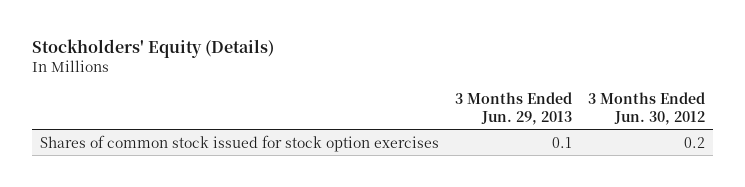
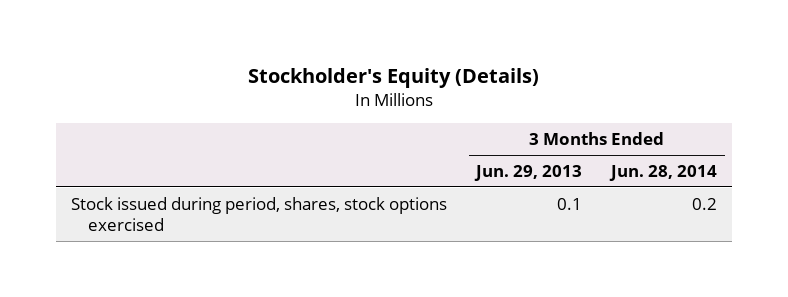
- Stockholders' Equity (Details)
+ Stockholder's Equity (Details)
- | 3 Months Ended Jun. 29, 2013 | 3 Months Ended Jun. 30, 2012
+ | 3 Months Ended Jun. 29, 2013 | 3 Months Ended Jun. 28, 2014
- Shares of common stock issued for stock option exercises | 0.1 | 0.2
+ Stock issued during period, shares, stock options exercised | 0.1 | 0.2

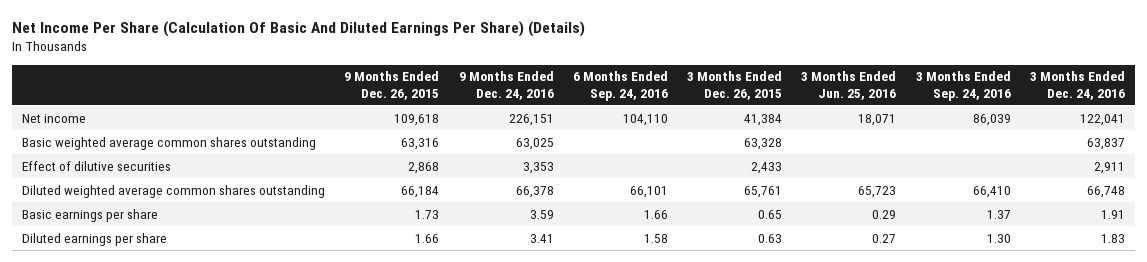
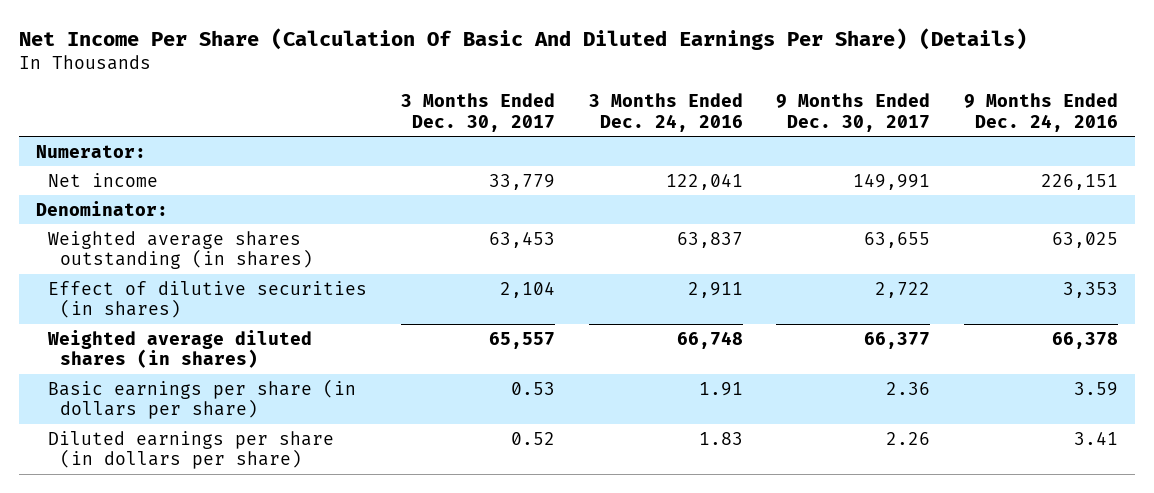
- | 9 Months Ended Dec. 26, 2015 | 9 Months Ended Dec. 24, 2016 | 6 Months Ended Sep. 24, 2016 | 3 Months Ended Dec. 26, 2015 | 3 Months Ended Jun. 25, 2016 | 3 Months Ended Sep. 24, 2016 | 3 Months Ended Dec. 24, 2016
+ | 3 Months Ended Dec. 30, 2017 | 3 Months Ended Dec. 24, 2016 | 9 Months Ended Dec. 30, 2017 | 9 Months Ended Dec. 24, 2016
+ Numerator:
- Basic weighted average common shares outstanding | 63,316 | 63,025 | | 63,328 | | | 63,837
- Effect of dilutive securities | 2,868 | 3,353 | | 2,433 | | | 2,911
- Diluted weighted average common shares outstanding | 66,184 | 66,378 | 66,101 | 65,761 | 65,723 | 66,410 | 66,748
- Basic earnings per share | 1.73 | 3.59 | 1.66 | 0.65 | 0.29 | 1.37 | 1.91
- Diluted earnings per share | 1.66 | 3.41 | 1.58 | 0.63 | 0.27 | 1.30 | 1.83
+ Denominator:
+ Weighted average shares outstanding (in shares) | 63,453 | 63,837 | 63,655 | 63,025
+ Effect of dilutive securities (in shares) | 2,104 | 2,911 | 2,722 | 3,353
+ Weighted average diluted shares (in shares) | 65,557 | 66,748 | 66,377 | 66,378
+ Basic earnings per share (in dollars per share) | 0.53 | 1.91 | 2.36 | 3.59
+ Diluted earnings per share (in dollars per share) | 0.52 | 1.83 | 2.26 | 3.41

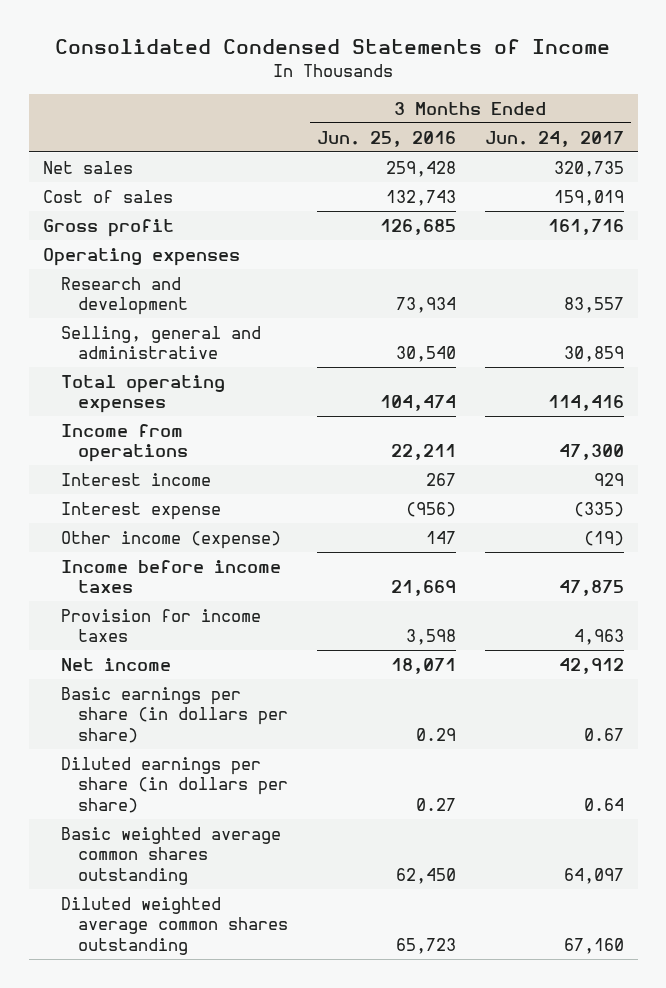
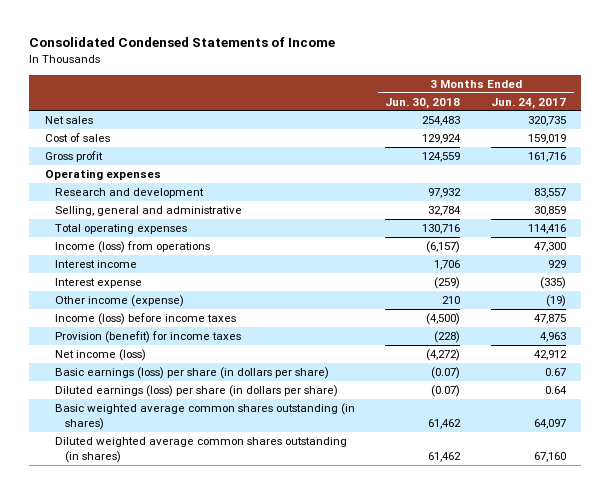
- | 3 Months Ended Jun. 25, 2016 | 3 Months Ended Jun. 24, 2017
+ | 3 Months Ended Jun. 30, 2018 | 3 Months Ended Jun. 24, 2017
- Income from operations | 22,211 | 47,300
+ Income (loss) from operations | (6,157) | 47,300
- Income before income taxes | 21,669 | 47,875
- Provision for income taxes | 3,598 | 4,963
- Net income | 18,071 | 42,912
- Basic earnings per share (in dollars per share) | 0.29 | 0.67
- Diluted earnings per share (in dollars per share) | 0.27 | 0.64
- Basic weighted average common shares outstanding | 62,450 | 64,097
- Diluted weighted average common shares outstanding | 65,723 | 67,160
+ Income (loss) before income taxes | (4,500) | 47,875
+ Provision (benefit) for income taxes | (228) | 4,963
+ Net income (loss) | (4,272) | 42,912
+ Basic earnings (loss) per share (in dollars per share) | (0.07) | 0.67
+ Diluted earnings (loss) per share (in dollars per share) | (0.07) | 0.64
+ Basic weighted average common shares outstanding (in shares) | 61,462 | 64,097
+ Diluted weighted average common shares outstanding (in shares) | 61,462 | 67,160

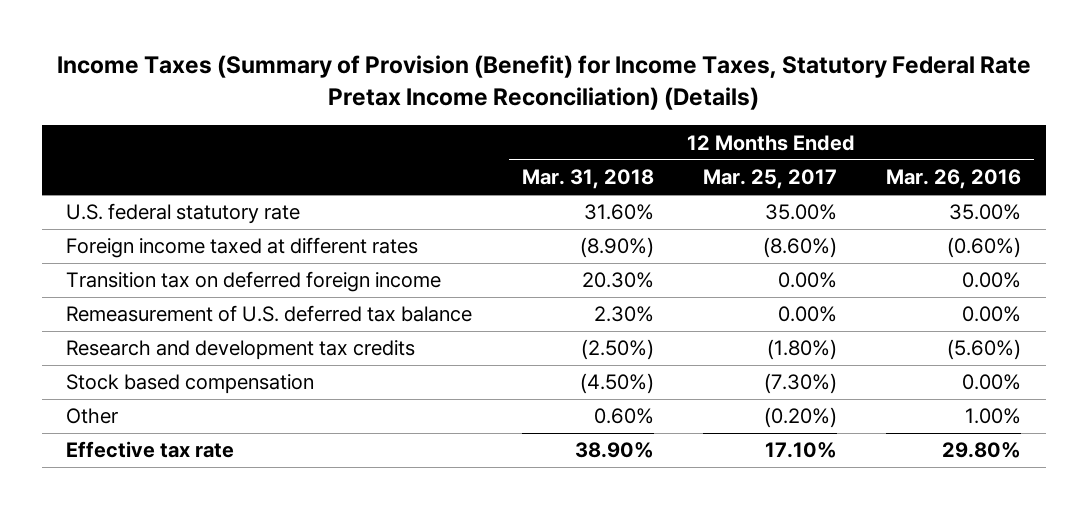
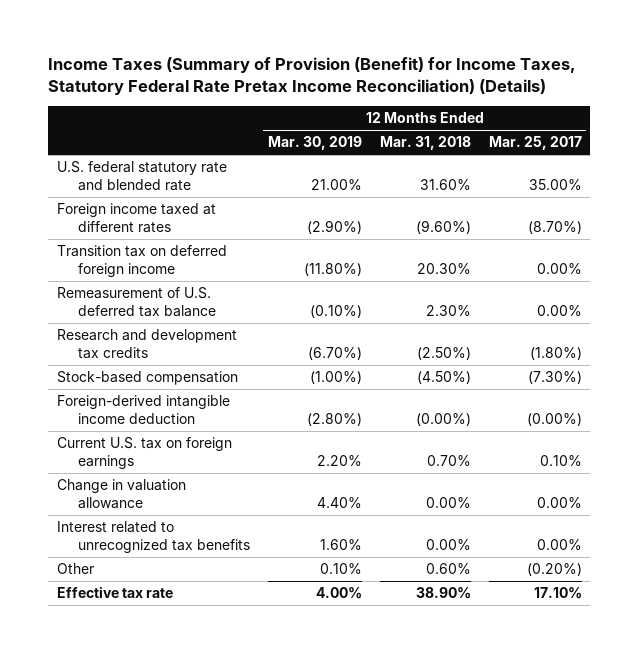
- | 12 Months Ended Mar. 31, 2018 | 12 Months Ended Mar. 25, 2017 | 12 Months Ended Mar. 26, 2016
+ | 12 Months Ended Mar. 30, 2019 | 12 Months Ended Mar. 31, 2018 | 12 Months Ended Mar. 25, 2017
- U.S. federal statutory rate | 31.60% | 35.00% | 35.00%
- Foreign income taxed at different rates | (8.90%) | (8.60%) | (0.60%)
+ U.S. federal statutory rate and blended rate | 21.00% | 31.60% | 35.00%
+ Foreign income taxed at different rates | (2.90%) | (9.60%) | (8.70%)
- Stock based compensation | (4.50%) | (7.30%) | 0.00%
+ Stock-based compensation | (1.00%) | (4.50%) | (7.30%)
+ Foreign-derived intangible income deduction | (2.80%) | (0.00%) | (0.00%)
+ Current U.S. tax on foreign earnings | 2.20% | 0.70% | 0.10%
+ Change in valuation allowance | 4.40% | 0.00% | 0.00%
+ Interest related to unrecognized tax benefits | 1.60% | 0.00% | 0.00%

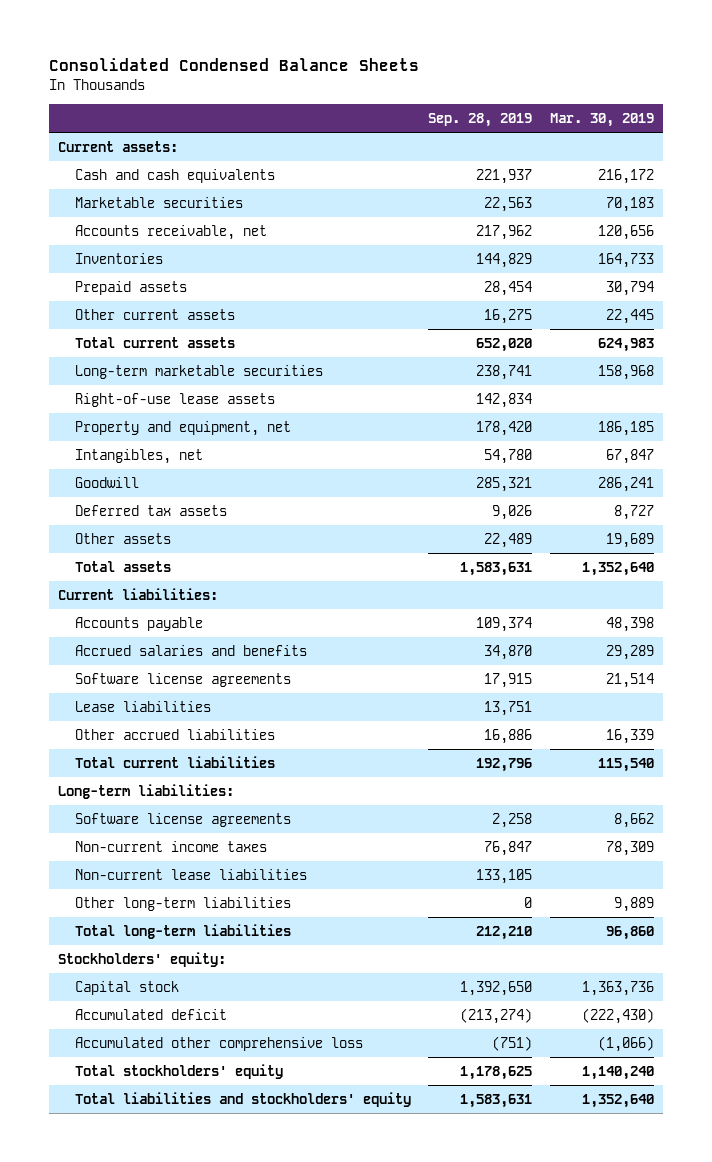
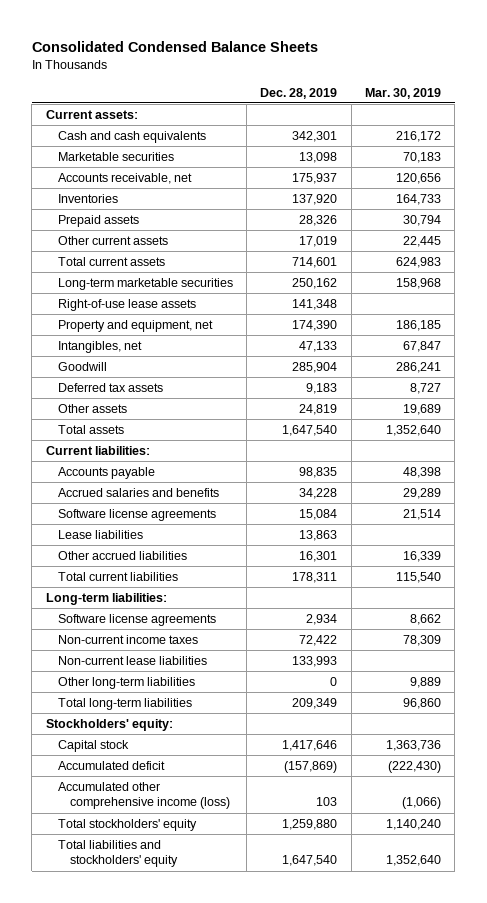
- | Sep. 28, 2019 | Mar. 30, 2019
+ | Dec. 28, 2019 | Mar. 30, 2019
- Accumulated other comprehensive loss | (751) | (1,066)
+ Accumulated other comprehensive income (loss) | 103 | (1,066)

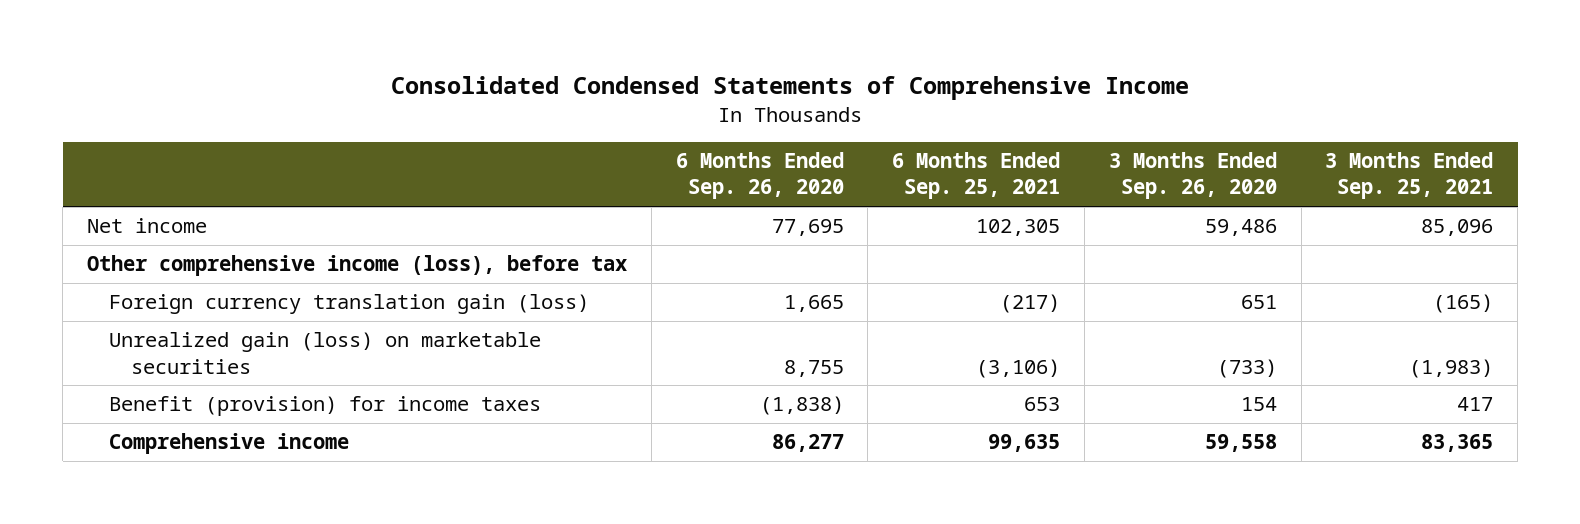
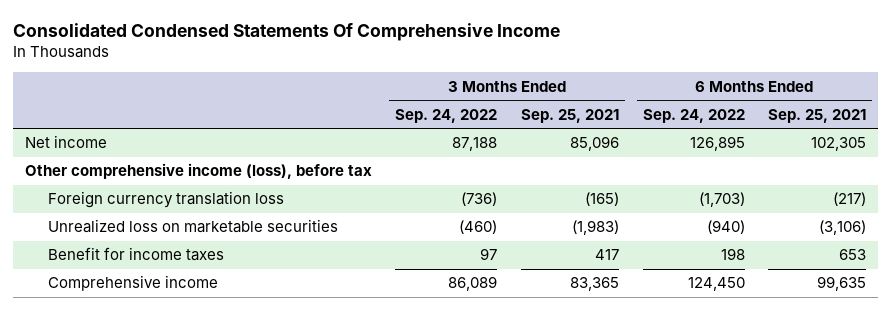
- Consolidated Condensed Statements of Comprehensive Income
+ Consolidated Condensed Statements Of Comprehensive Income
- | 6 Months Ended Sep. 26, 2020 | 6 Months Ended Sep. 25, 2021 | 3 Months Ended Sep. 26, 2020 | 3 Months Ended Sep. 25, 2021
+ | 3 Months Ended Sep. 24, 2022 | 3 Months Ended Sep. 25, 2021 | 6 Months Ended Sep. 24, 2022 | 6 Months Ended Sep. 25, 2021
- Foreign currency translation gain (loss) | 1,665 | (217) | 651 | (165)
- Unrealized gain (loss) on marketable securities | 8,755 | (3,106) | (733) | (1,983)
- Benefit (provision) for income taxes | (1,838) | 653 | 154 | 417
+ Foreign currency translation loss | (736) | (165) | (1,703) | (217)
+ Unrealized loss on marketable securities | (460) | (1,983) | (940) | (3,106)
+ Benefit for income taxes | 97 | 417 | 198 | 653

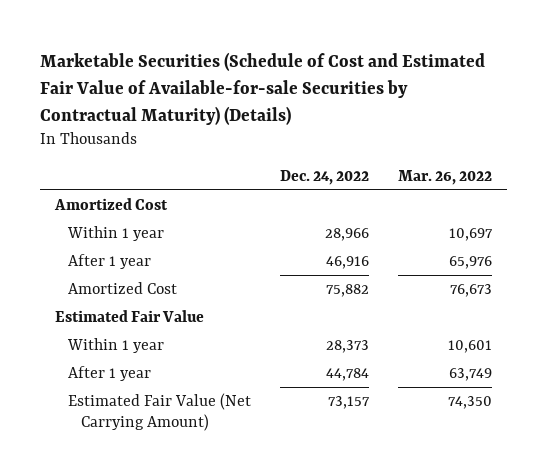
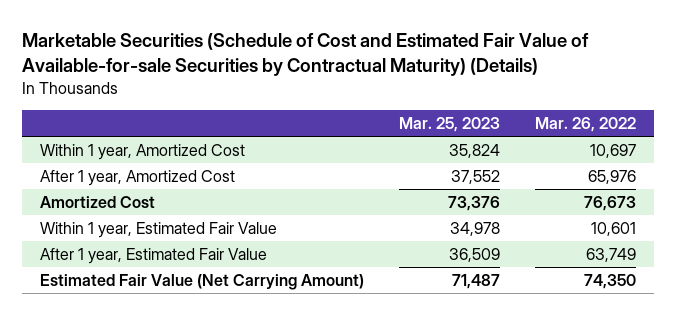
- | Dec. 24, 2022 | Mar. 26, 2022
+ | Mar. 25, 2023 | Mar. 26, 2022
- Amortized Cost
- Within 1 year | 28,966 | 10,697
- After 1 year | 46,916 | 65,976
+ Within 1 year, Amortized Cost | 35,824 | 10,697
+ After 1 year, Amortized Cost | 37,552 | 65,976
- Estimated Fair Value
- Within 1 year | 28,373 | 10,601
- After 1 year | 44,784 | 63,749
+ Within 1 year, Estimated Fair Value | 34,978 | 10,601
+ After 1 year, Estimated Fair Value | 36,509 | 63,749

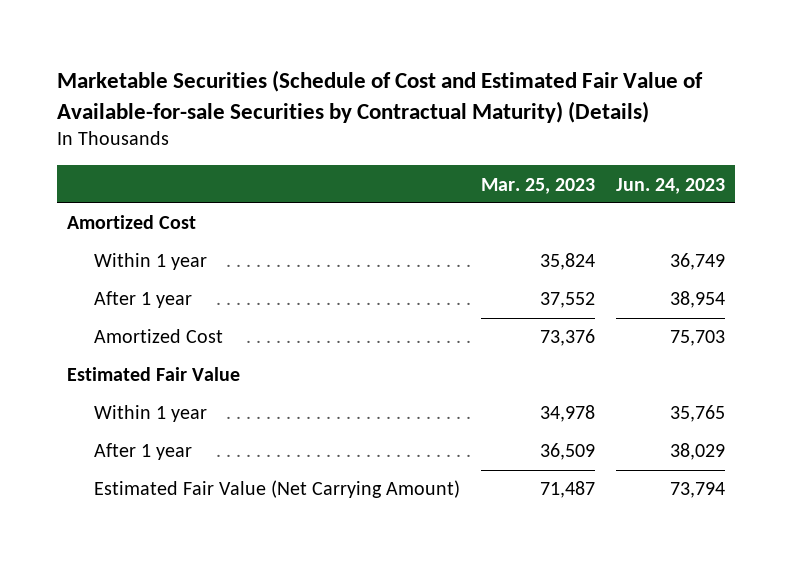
- | Mar. 25, 2023 | Mar. 26, 2022
+ | Mar. 25, 2023 | Jun. 24, 2023
- Within 1 year, Amortized Cost | 35,824 | 10,697
- After 1 year, Amortized Cost | 37,552 | 65,976
+ Amortized Cost
+ Within 1 year | 35,824 | 36,749
+ After 1 year | 37,552 | 38,954
- Within 1 year, Estimated Fair Value | 34,978 | 10,601
- After 1 year, Estimated Fair Value | 36,509 | 63,749
+ Estimated Fair Value
+ Within 1 year | 34,978 | 35,765
+ After 1 year | 36,509 | 38,029

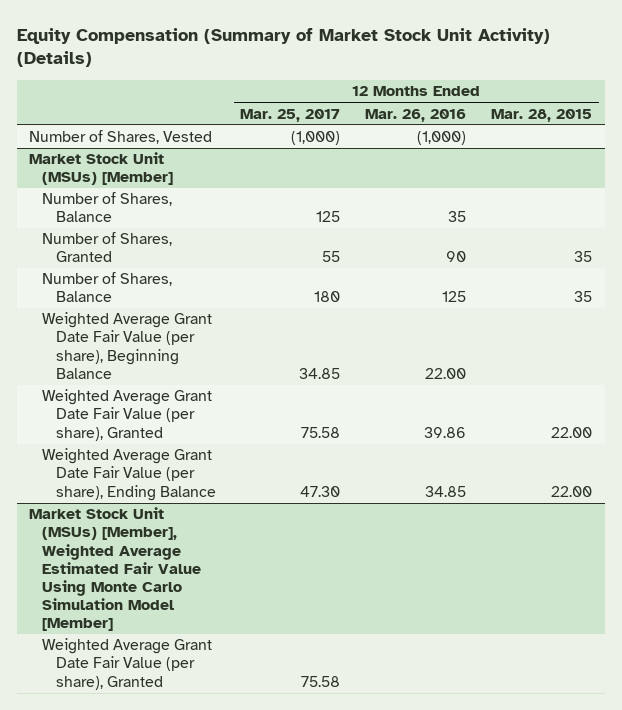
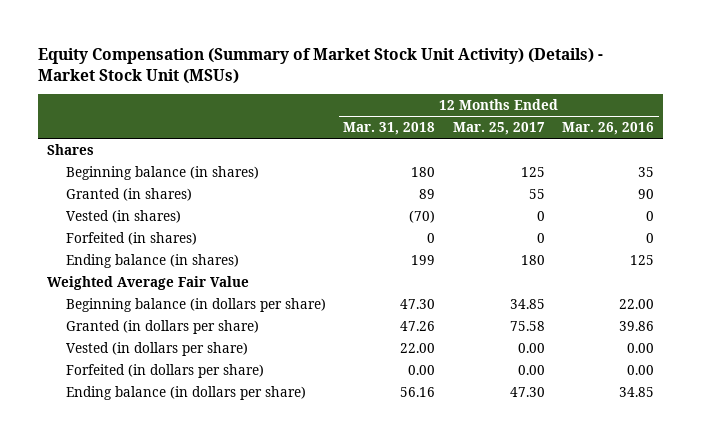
- Equity Compensation (Summary of Market Stock Unit Activity) (Details)
+ Equity Compensation (Summary of Market Stock Unit Activity) (Details) - Market Stock Unit (MSUs)
- | 12 Months Ended Mar. 25, 2017 | 12 Months Ended Mar. 26, 2016 | 12 Months Ended Mar. 28, 2015
+ | 12 Months Ended Mar. 31, 2018 | 12 Months Ended Mar. 25, 2017 | 12 Months Ended Mar. 26, 2016
- Number of Shares, Vested | (1,000) | (1,000) |
- Market Stock Unit (MSUs) [Member]
- Number of Shares, Balance | 125 | 35 |
- Number of Shares, Granted | 55 | 90 | 35
- Number of Shares, Balance | 180 | 125 | 35
- Weighted Average Grant Date Fair Value (per share), Beginning Balance | 34.85 | 22.00 |
- Weighted Average Grant Date Fair Value (per share), Granted | 75.58 | 39.86 | 22.00
- Weighted Average Grant Date Fair Value (per share), Ending Balance | 47.30 | 34.85 | 22.00
- Market Stock Unit (MSUs) [Member], Weighted Average Estimated Fair Value Using Monte Carlo Simulation Model [Member]
- Weighted Average Grant Date Fair Value (per share), Granted | 75.58 | |
+ Shares
+ Beginning balance (in shares) | 180 | 125 | 35
+ Granted (in shares) | 89 | 55 | 90
+ Vested (in shares) | (70) | 0 | 0
+ Forfeited (in shares) | 0 | 0 | 0
+ Ending balance (in shares) | 199 | 180 | 125
+ Weighted Average Fair Value
+ Beginning balance (in dollars per share) | 47.30 | 34.85 | 22.00
+ Granted (in dollars per share) | 47.26 | 75.58 | 39.86
+ Vested (in dollars per share) | 22.00 | 0.00 | 0.00
+ Forfeited (in dollars per share) | 0.00 | 0.00 | 0.00
+ Ending balance (in dollars per share) | 56.16 | 47.30 | 34.85

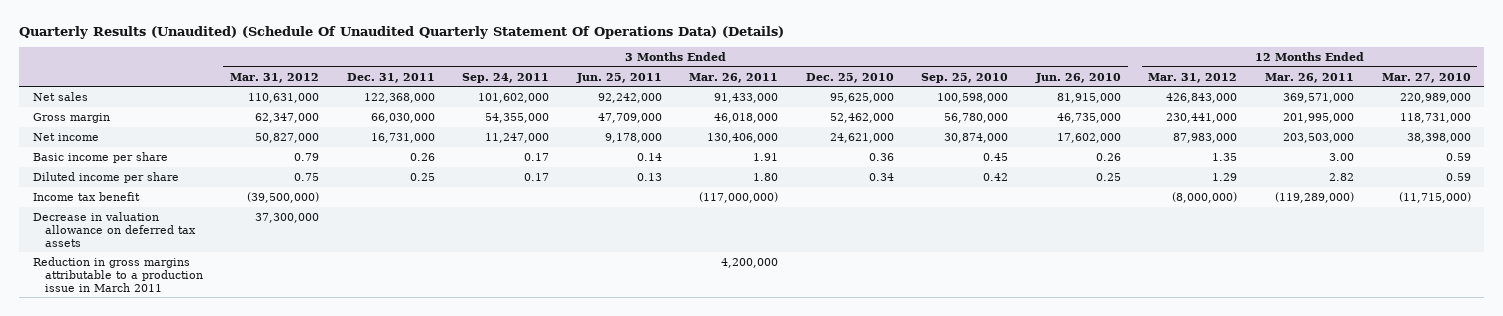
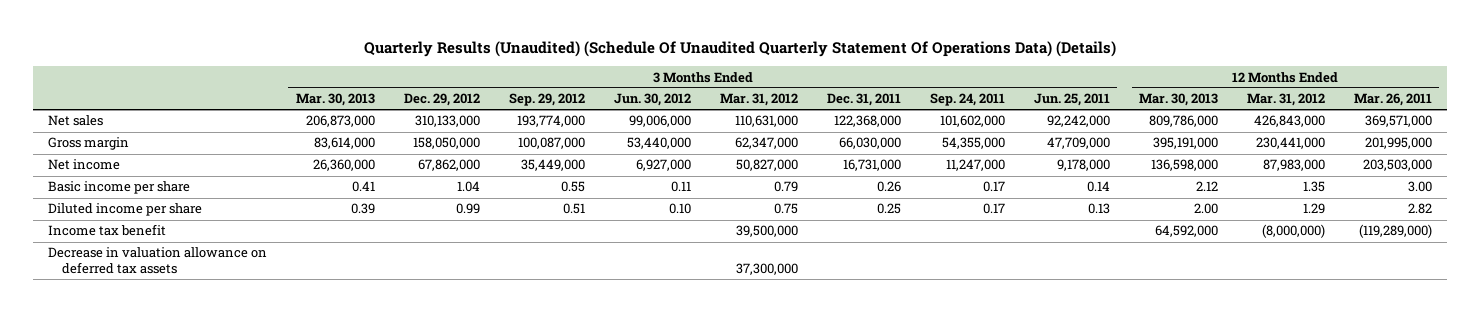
- | 3 Months Ended Mar. 31, 2012 | 3 Months Ended Dec. 31, 2011 | 3 Months Ended Sep. 24, 2011 | 3 Months Ended Jun. 25, 2011 | 3 Months Ended Mar. 26, 2011 | 3 Months Ended Dec. 25, 2010 | 3 Months Ended Sep. 25, 2010 | 3 Months Ended Jun. 26, 2010 | 12 Months Ended Mar. 31, 2012 | 12 Months Ended Mar. 26, 2011 | 12 Months Ended Mar. 27, 2010
+ | 3 Months Ended Mar. 30, 2013 | 3 Months Ended Dec. 29, 2012 | 3 Months Ended Sep. 29, 2012 | 3 Months Ended Jun. 30, 2012 | 3 Months Ended Mar. 31, 2012 | 3 Months Ended Dec. 31, 2011 | 3 Months Ended Sep. 24, 2011 | 3 Months Ended Jun. 25, 2011 | 12 Months Ended Mar. 30, 2013 | 12 Months Ended Mar. 31, 2012 | 12 Months Ended Mar. 26, 2011
- Income tax benefit | (39,500,000) | | | | (117,000,000) | | | | (8,000,000) | (119,289,000) | (11,715,000)
+ Income tax benefit | | | | | 39,500,000 | | | | 64,592,000 | (8,000,000) | (119,289,000)
- Reduction in gross margins attributable to a production issue in March 2011 | | | | | 4,200,000 | | | | | |

